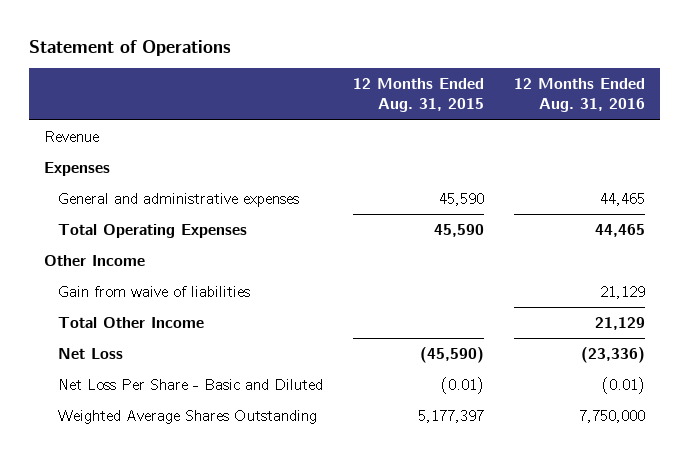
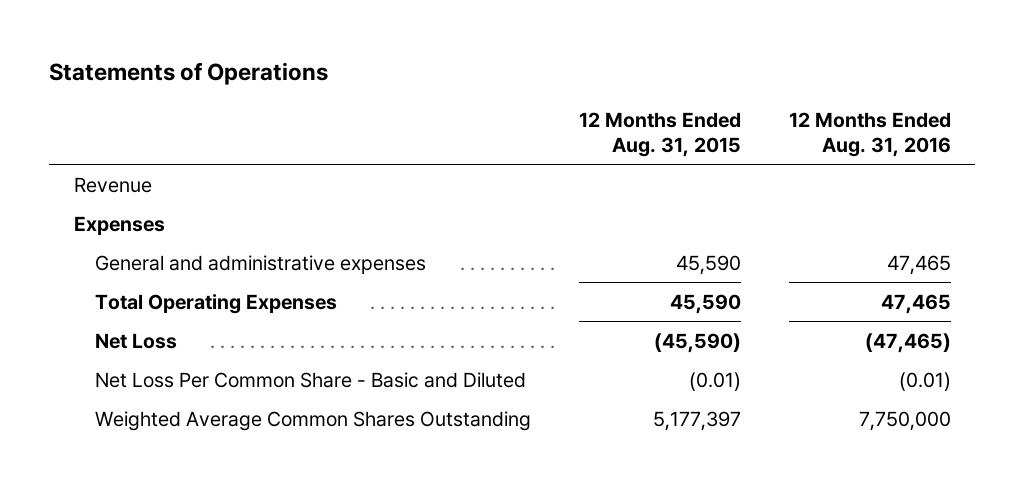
- Statement of Operations
+ Statements of Operations
- General and administrative expenses | 45,590 | 44,465
- Total Operating Expenses | 45,590 | 44,465
- Other Income
- Gain from waive of liabilities | | 21,129
- Total Other Income | | 21,129
- Net Loss | (45,590) | (23,336)
- Net Loss Per Share - Basic and Diluted | (0.01) | (0.01)
- Weighted Average Shares Outstanding | 5,177,397 | 7,750,000
+ General and administrative expenses | 45,590 | 47,465
+ Total Operating Expenses | 45,590 | 47,465
+ Net Loss | (45,590) | (47,465)
+ Net Loss Per Common Share - Basic and Diluted | (0.01) | (0.01)
+ Weighted Average Common Shares Outstanding | 5,177,397 | 7,750,000

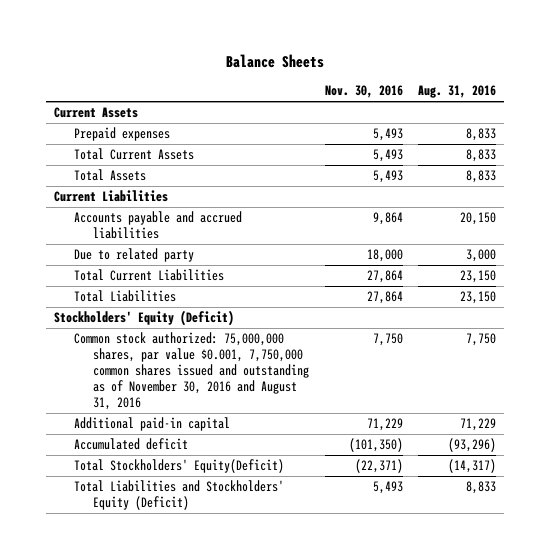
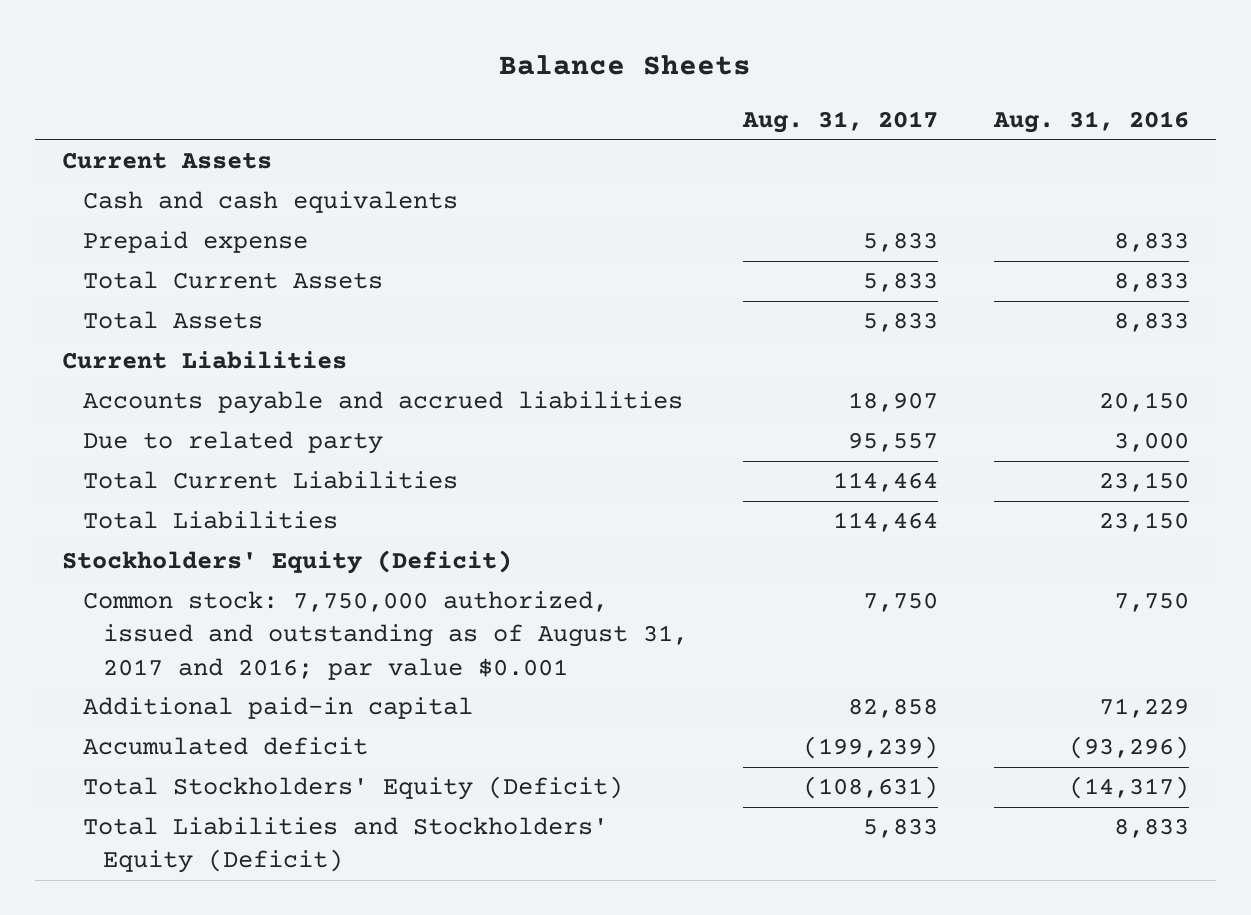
- | Nov. 30, 2016 | Aug. 31, 2016
+ | Aug. 31, 2017 | Aug. 31, 2016
- Prepaid expenses | 5,493 | 8,833
+ Cash and cash equivalents
+ Prepaid expense | 5,833 | 8,833
- Common stock authorized: 75,000,000 shares, par value $0.001, 7,750,000 common shares issued and outstanding as of November 30, 2016 and August 31, 2016 | 7,750 | 7,750
+ Common stock: 7,750,000 authorized, issued and outstanding as of August 31, 2017 and 2016; par value $0.001 | 7,750 | 7,750
- Total Stockholders' Equity(Deficit) | (22,371) | (14,317)
+ Total Stockholders' Equity (Deficit) | (108,631) | (14,317)

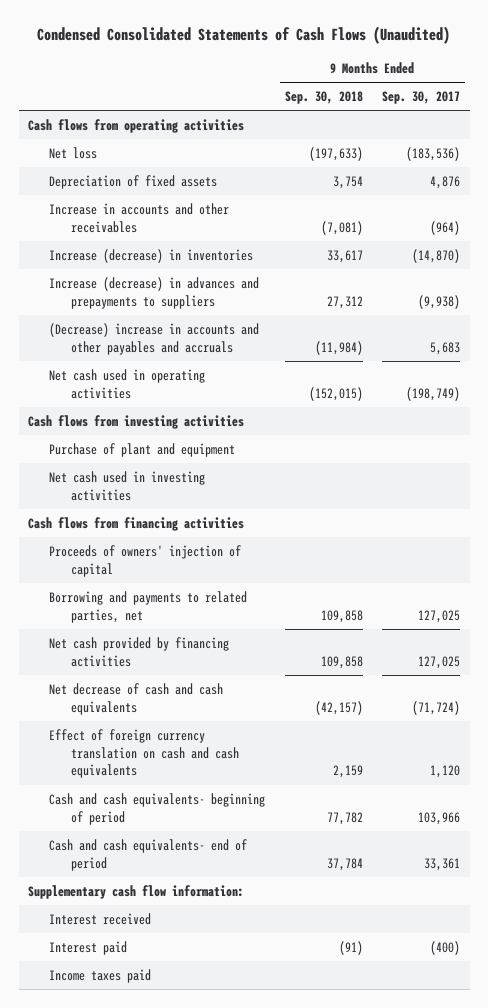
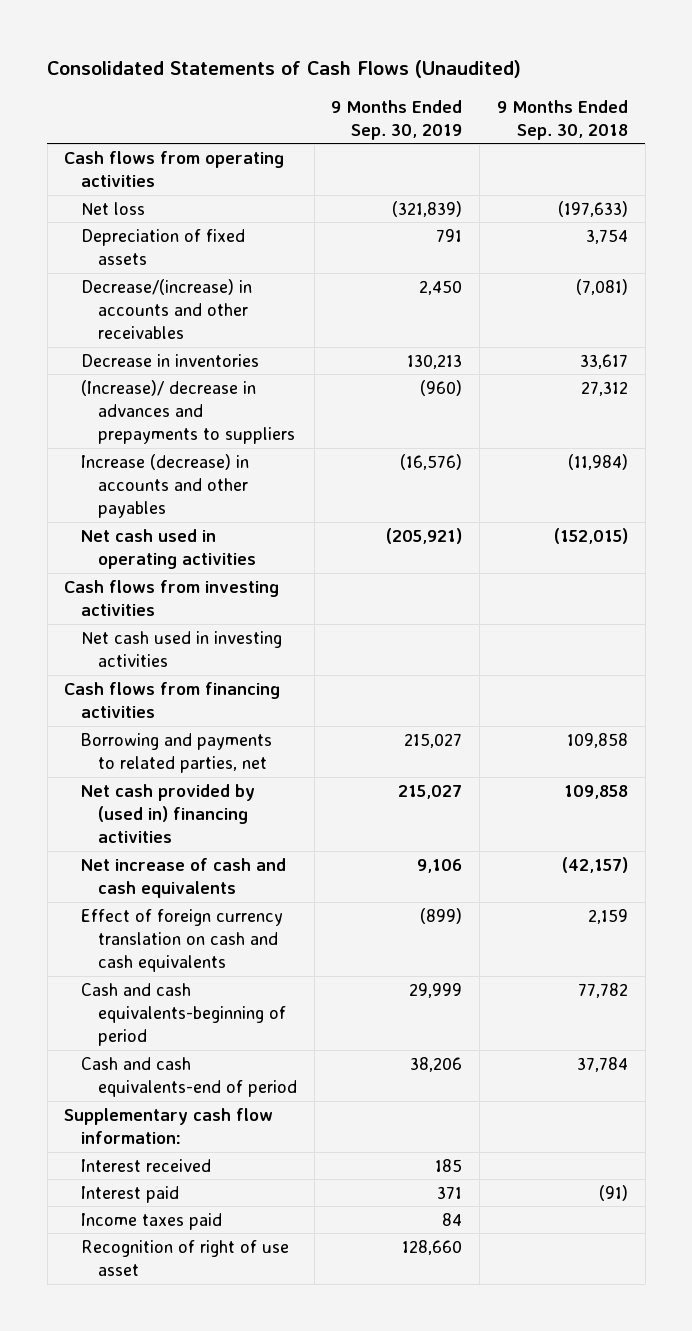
- Condensed Consolidated Statements of Cash Flows (Unaudited)
+ Consolidated Statements of Cash Flows (Unaudited)
- | 9 Months Ended Sep. 30, 2018 | 9 Months Ended Sep. 30, 2017
+ | 9 Months Ended Sep. 30, 2019 | 9 Months Ended Sep. 30, 2018
- Increase in accounts and other receivables | (7,081) | (964)
- Increase (decrease) in inventories | 33,617 | (14,870)
- Increase (decrease) in advances and prepayments to suppliers | 27,312 | (9,938)
- (Decrease) increase in accounts and other payables and accruals | (11,984) | 5,683
+ Decrease/(increase) in accounts and other receivables | 2,450 | (7,081)
+ Decrease in inventories | 130,213 | 33,617
+ (Increase)/ decrease in advances and prepayments to suppliers | (960) | 27,312
+ Increase (decrease) in accounts and other payables | (16,576) | (11,984)
- Purchase of plant and equipment
- Proceeds of owners' injection of capital
- Net cash provided by financing activities | 109,858 | 127,025
- Net decrease of cash and cash equivalents | (42,157) | (71,724)
+ Net cash provided by (used in) financing activities | 215,027 | 109,858
+ Net increase of cash and cash equivalents | 9,106 | (42,157)
- Cash and cash equivalents- beginning of period | 77,782 | 103,966
- Cash and cash equivalents- end of period | 37,784 | 33,361
+ Cash and cash equivalents-beginning of period | 29,999 | 77,782
+ Cash and cash equivalents-end of period | 38,206 | 37,784
+ Recognition of right of use asset | 128,660 |

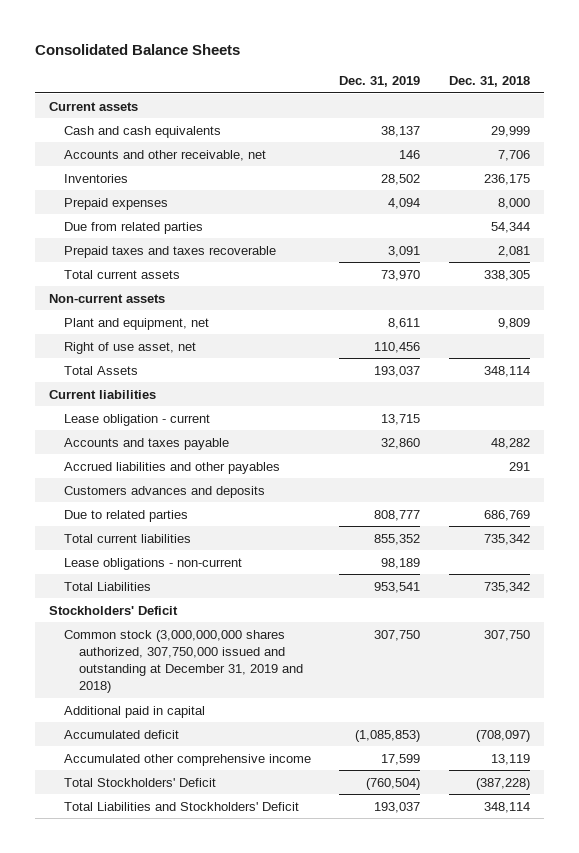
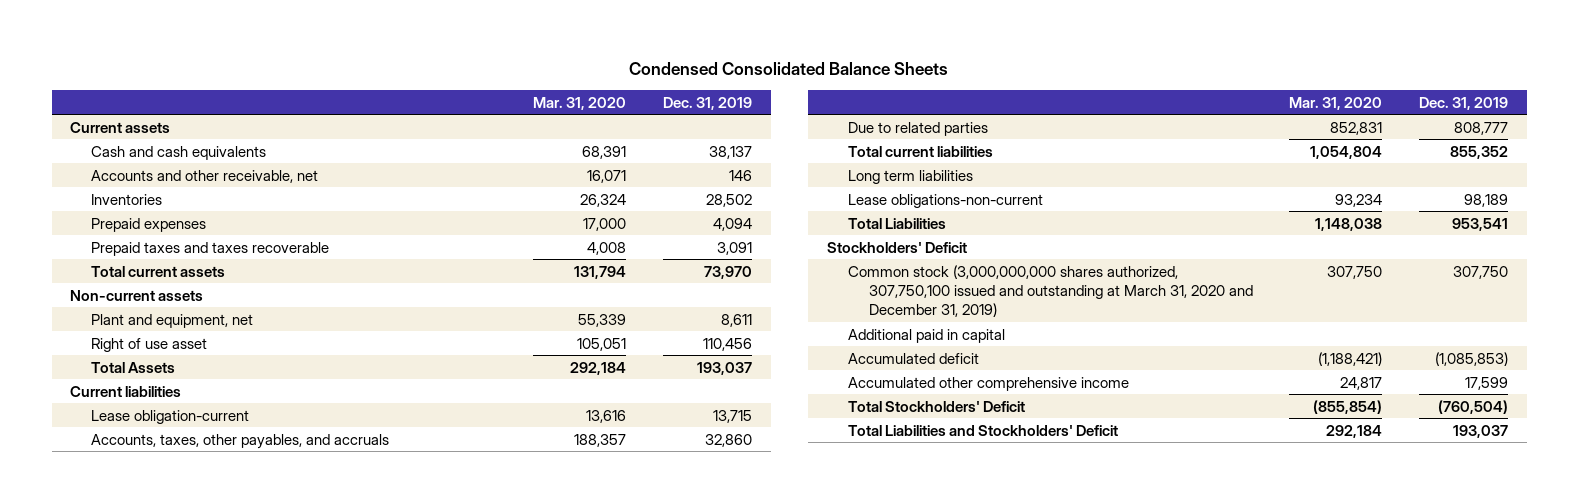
- Consolidated Balance Sheets
+ Condensed Consolidated Balance Sheets
- | Dec. 31, 2019 | Dec. 31, 2018
+ | Mar. 31, 2020 | Dec. 31, 2019
- Due from related parties | | 54,344
- Right of use asset, net | 110,456 |
+ Right of use asset | 105,051 | 110,456
- Lease obligation - current | 13,715 |
- Accounts and taxes payable | 32,860 | 48,282
- Accrued liabilities and other payables | | 291
- Customers advances and deposits
+ Lease obligation-current | 13,616 | 13,715
+ Accounts, taxes, other payables, and accruals | 188,357 | 32,860
- Lease obligations - non-current | 98,189 |
+ Long term liabilities
+ Lease obligations-non-current | 93,234 | 98,189
- Common stock (3,000,000,000 shares authorized, 307,750,000 issued and outstanding at December 31, 2019 and 2018) | 307,750 | 307,750
+ Common stock (3,000,000,000 shares authorized, 307,750,100 issued and outstanding at March 31, 2020 and December 31, 2019) | 307,750 | 307,750

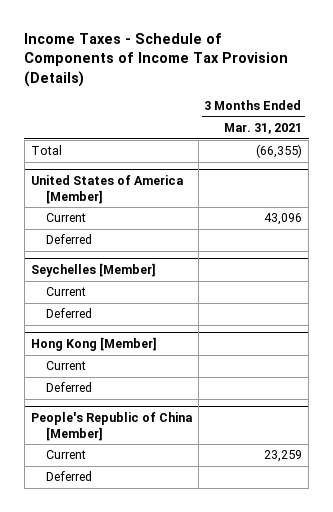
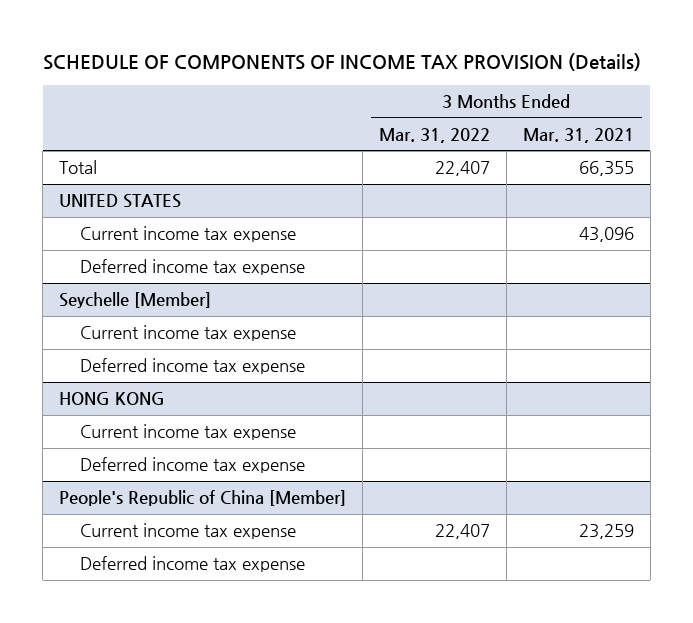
- Income Taxes - Schedule of Components of Income Tax Provision (Details)
+ SCHEDULE OF COMPONENTS OF INCOME TAX PROVISION (Details)
- | 3 Months Ended Mar. 31, 2021
+ | 3 Months Ended Mar. 31, 2022 | 3 Months Ended Mar. 31, 2021
- Total | (66,355)
- United States of America [Member]
- Current | 43,096
- Deferred
- Seychelles [Member]
- Current
- Deferred
- Hong Kong [Member]
- Current
- Deferred
+ Total | 22,407 | 66,355
+ UNITED STATES
+ Current income tax expense | | 43,096
+ Deferred income tax expense
+ Seychelle [Member]
+ Current income tax expense
+ Deferred income tax expense
+ HONG KONG
+ Current income tax expense
+ Deferred income tax expense
@ People's Republic of China [Member]
- Current | 23,259
- Deferred
+ Current income tax expense | 22,407 | 23,259
+ Deferred income tax expense

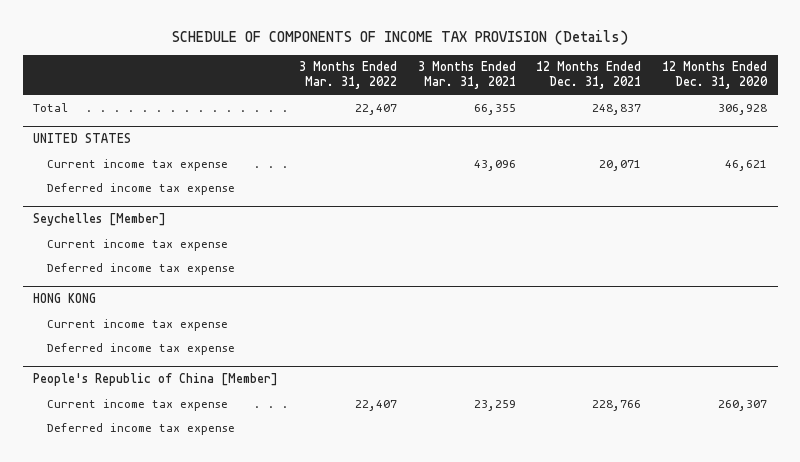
- | 3 Months Ended Mar. 31, 2022 | 3 Months Ended Mar. 31, 2021
+ | 3 Months Ended Mar. 31, 2022 | 3 Months Ended Mar. 31, 2021 | 12 Months Ended Dec. 31, 2021 | 12 Months Ended Dec. 31, 2020
- Seychelle [Member]
+ Seychelles [Member]

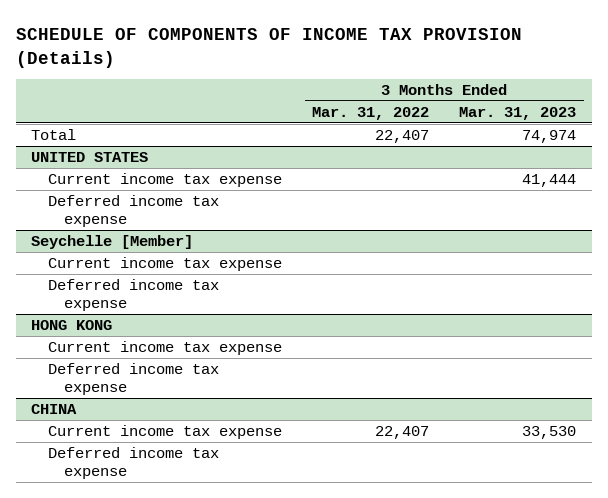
- | 3 Months Ended Mar. 31, 2022 | 3 Months Ended Mar. 31, 2021 | 12 Months Ended Dec. 31, 2021 | 12 Months Ended Dec. 31, 2020
+ | 3 Months Ended Mar. 31, 2022 | 3 Months Ended Mar. 31, 2023
- Seychelles [Member]
+ Seychelle [Member]
- People's Republic of China [Member]
+ CHINA

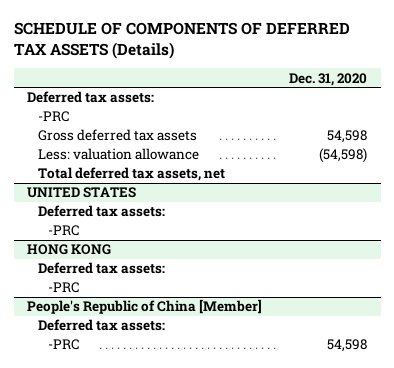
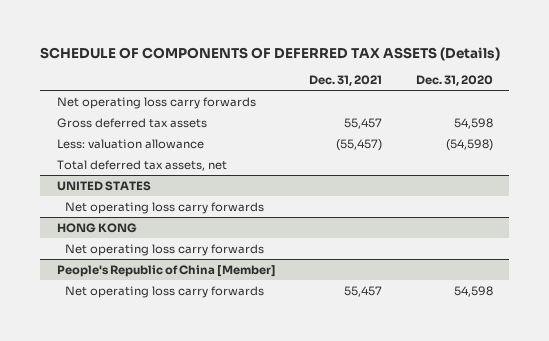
- | Dec. 31, 2020
+ | Dec. 31, 2021 | Dec. 31, 2020
- Deferred tax assets:
- -PRC
+ Net operating loss carry forwards
@ UNITED STATES
- Deferred tax assets:
- -PRC
+ Net operating loss carry forwards
@ HONG KONG
- Deferred tax assets:
- -PRC
+ Net operating loss carry forwards
@ People's Republic of China [Member]
- Deferred tax assets:
- -PRC | 54,598
+ Net operating loss carry forwards | 55,457 | 54,598

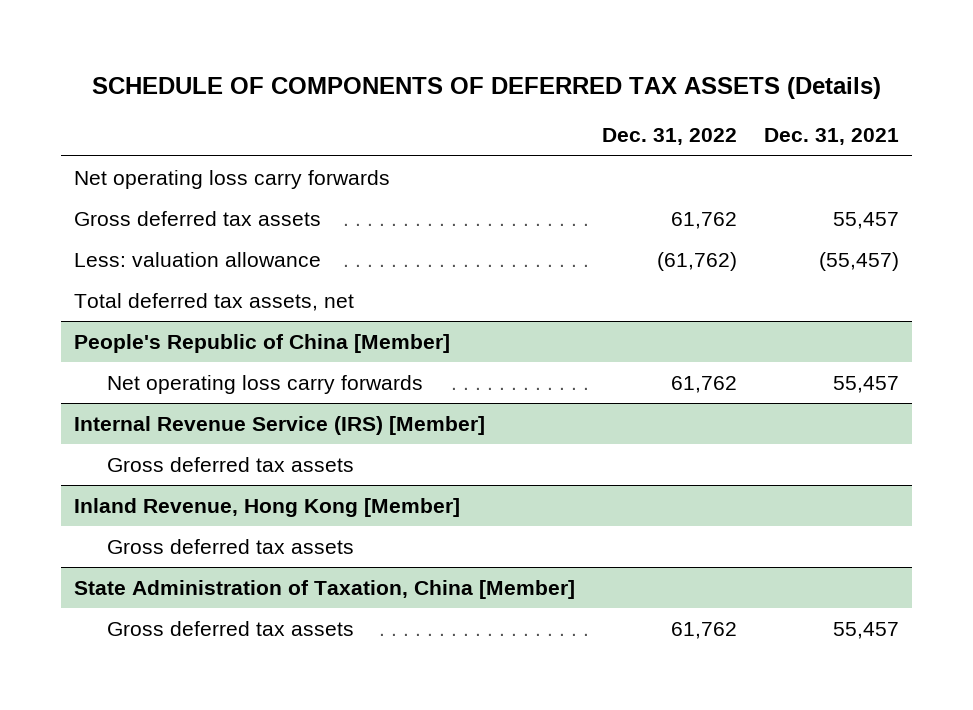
- | Dec. 31, 2021 | Dec. 31, 2020
+ | Dec. 31, 2022 | Dec. 31, 2021
- UNITED STATES
- Net operating loss carry forwards
- HONG KONG
- Net operating loss carry forwards
+ Internal Revenue Service (IRS) [Member]
+ Gross deferred tax assets
+ Inland Revenue, Hong Kong [Member]
+ Gross deferred tax assets
+ State Administration of Taxation, China [Member]
+ Gross deferred tax assets | 61,762 | 55,457

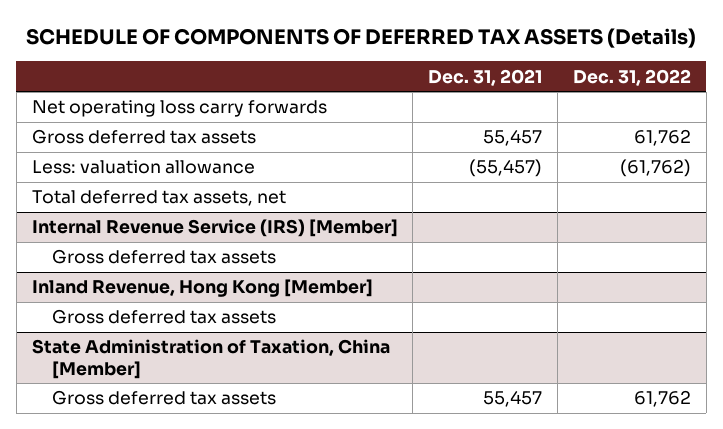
- | Dec. 31, 2022 | Dec. 31, 2021
+ | Dec. 31, 2021 | Dec. 31, 2022
- People's Republic of China [Member]
- Net operating loss carry forwards | 61,762 | 55,457

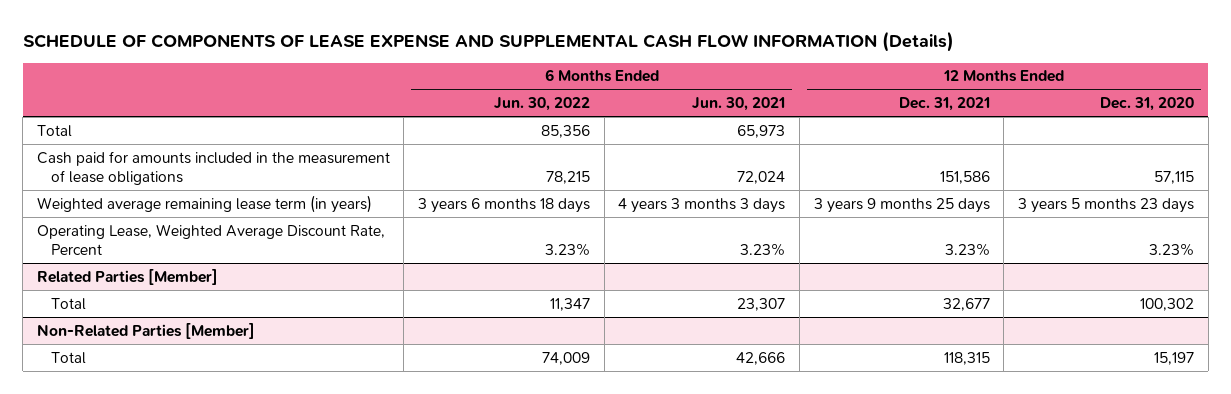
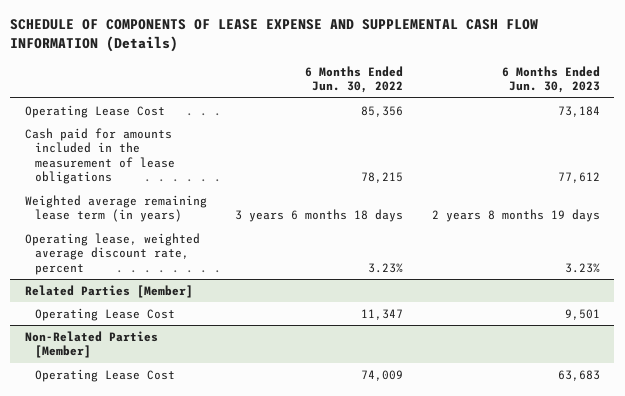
- | 6 Months Ended Jun. 30, 2022 | 6 Months Ended Jun. 30, 2021 | 12 Months Ended Dec. 31, 2021 | 12 Months Ended Dec. 31, 2020
+ | 6 Months Ended Jun. 30, 2022 | 6 Months Ended Jun. 30, 2023
- Total | 85,356 | 65,973 | |
+ Operating Lease Cost | 85,356 | 73,184
- Operating Lease, Weighted Average Discount Rate, Percent | 3.23% | 3.23% | 3.23% | 3.23%
+ Operating lease, weighted average discount rate, percent | 3.23% | 3.23%
@ Related Parties [Member]
- Total | 11,347 | 23,307 | 32,677 | 100,302
+ Operating Lease Cost | 11,347 | 9,501
@ Non-Related Parties [Member]
- Total | 74,009 | 42,666 | 118,315 | 15,197
+ Operating Lease Cost | 74,009 | 63,683

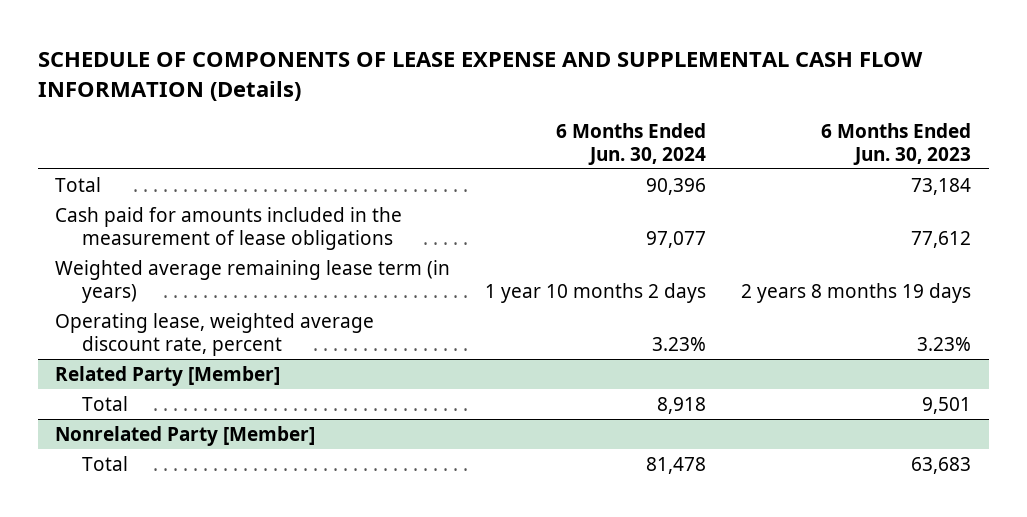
- | 6 Months Ended Jun. 30, 2022 | 6 Months Ended Jun. 30, 2023
+ | 6 Months Ended Jun. 30, 2024 | 6 Months Ended Jun. 30, 2023
- Operating Lease Cost | 85,356 | 73,184
+ Total | 90,396 | 73,184
- Related Parties [Member]
- Operating Lease Cost | 11,347 | 9,501
- Non-Related Parties [Member]
- Operating Lease Cost | 74,009 | 63,683
+ Related Party [Member]
+ Total | 8,918 | 9,501
+ Nonrelated Party [Member]
+ Total | 81,478 | 63,683

